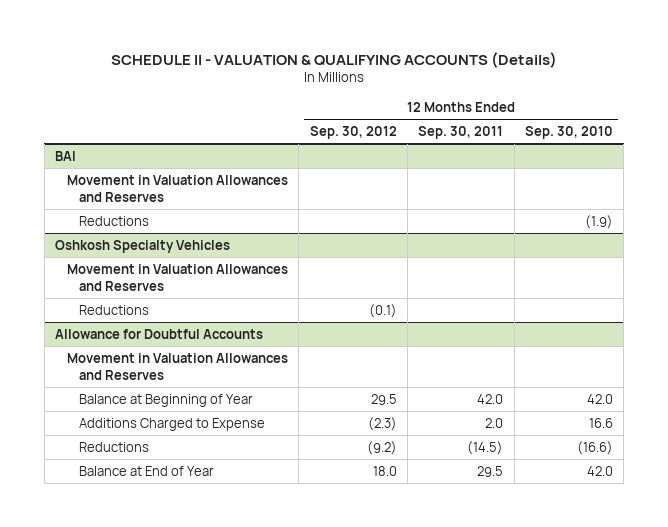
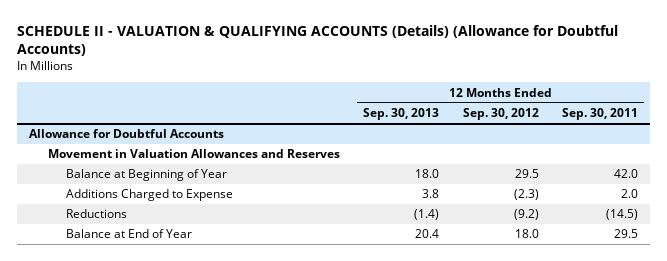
- SCHEDULE II - VALUATION & QUALIFYING ACCOUNTS (Details)
+ SCHEDULE II - VALUATION & QUALIFYING ACCOUNTS (Details) (Allowance for Doubtful Accounts)
- | 12 Months Ended Sep. 30, 2012 | 12 Months Ended Sep. 30, 2011 | 12 Months Ended Sep. 30, 2010
+ | 12 Months Ended Sep. 30, 2013 | 12 Months Ended Sep. 30, 2012 | 12 Months Ended Sep. 30, 2011
- BAI
- Movement in Valuation Allowances and Reserves
- Reductions | | | (1.9)
- Oshkosh Specialty Vehicles
- Movement in Valuation Allowances and Reserves
- Reductions | (0.1) | |

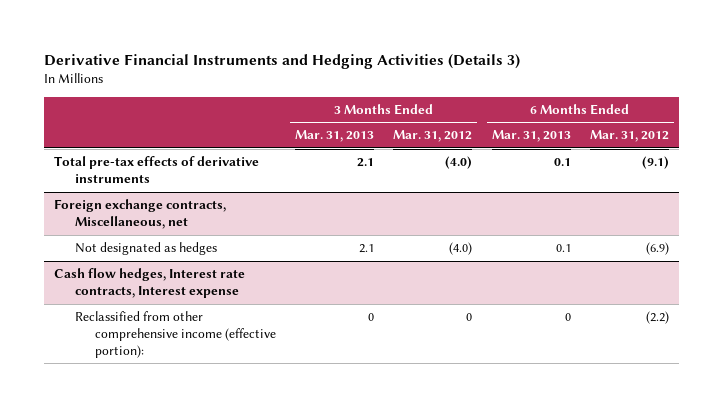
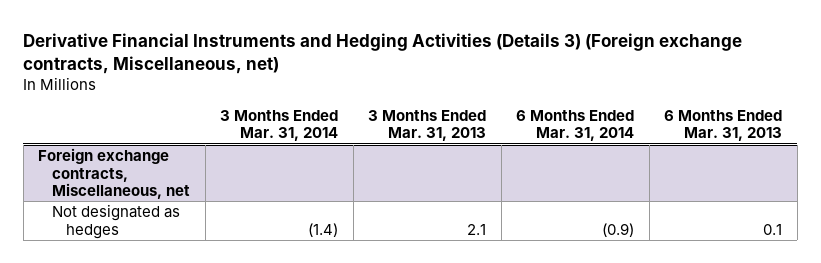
- Derivative Financial Instruments and Hedging Activities (Details 3)
+ Derivative Financial Instruments and Hedging Activities (Details 3) (Foreign exchange contracts, Miscellaneous, net)
- | 3 Months Ended Mar. 31, 2013 | 3 Months Ended Mar. 31, 2012 | 6 Months Ended Mar. 31, 2013 | 6 Months Ended Mar. 31, 2012
+ | 3 Months Ended Mar. 31, 2014 | 3 Months Ended Mar. 31, 2013 | 6 Months Ended Mar. 31, 2014 | 6 Months Ended Mar. 31, 2013
- Total pre-tax effects of derivative instruments | 2.1 | (4.0) | 0.1 | (9.1)
- Cash flow hedges, Interest rate contracts, Interest expense
- Reclassified from other comprehensive income (effective portion): | 0 | 0 | 0 | (2.2)

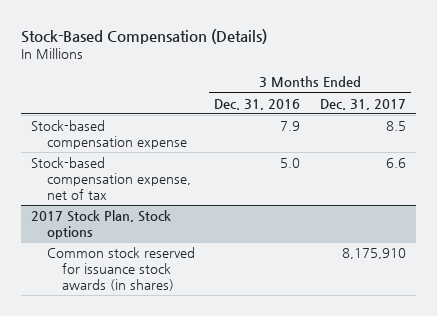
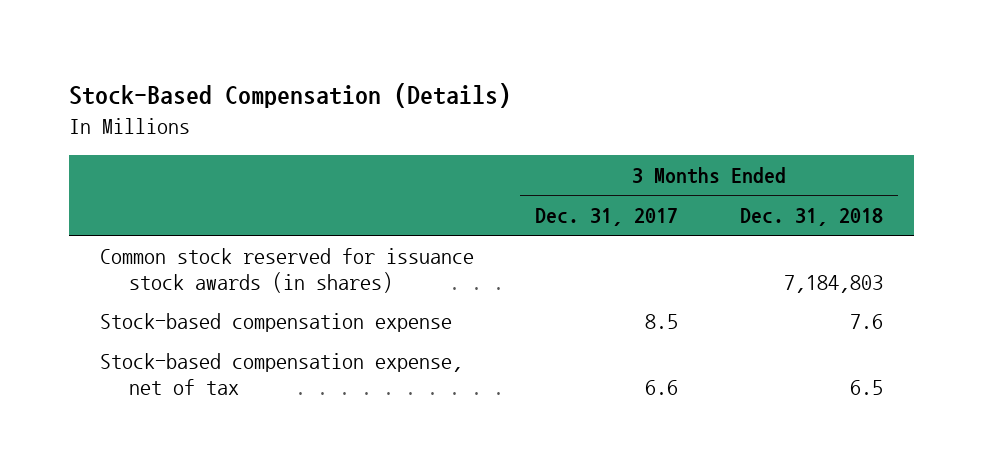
- | 3 Months Ended Dec. 31, 2016 | 3 Months Ended Dec. 31, 2017
+ | 3 Months Ended Dec. 31, 2017 | 3 Months Ended Dec. 31, 2018
+ Common stock reserved for issuance stock awards (in shares) | | 7,184,803
- 2017 Stock Plan, Stock options
- Common stock reserved for issuance stock awards (in shares) | | 8,175,910

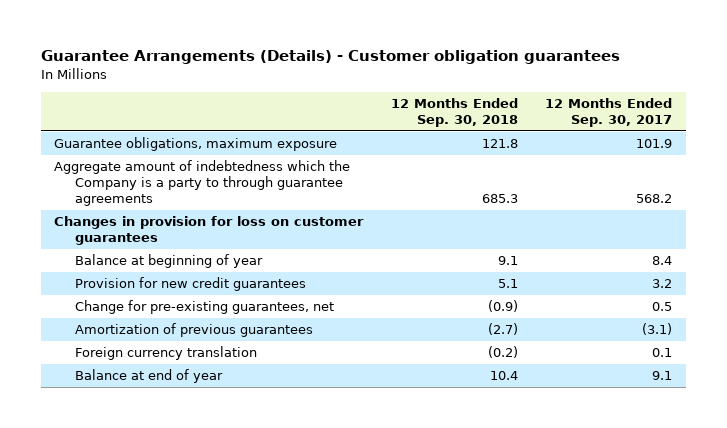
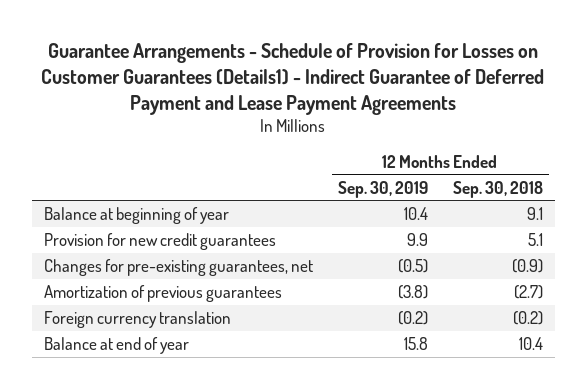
- Guarantee Arrangements (Details) - Customer obligation guarantees
+ Guarantee Arrangements - Schedule of Provision for Losses on Customer Guarantees (Details1) - Indirect Guarantee of Deferred Payment and Lease Payment Agreements
- | 12 Months Ended Sep. 30, 2018 | 12 Months Ended Sep. 30, 2017
+ | 12 Months Ended Sep. 30, 2019 | 12 Months Ended Sep. 30, 2018
- Guarantee obligations, maximum exposure | 121.8 | 101.9
- Aggregate amount of indebtedness which the Company is a party to through guarantee agreements | 685.3 | 568.2
- Changes in provision for loss on customer guarantees
- Change for pre-existing guarantees, net | (0.9) | 0.5
+ Changes for pre-existing guarantees, net | (0.5) | (0.9)

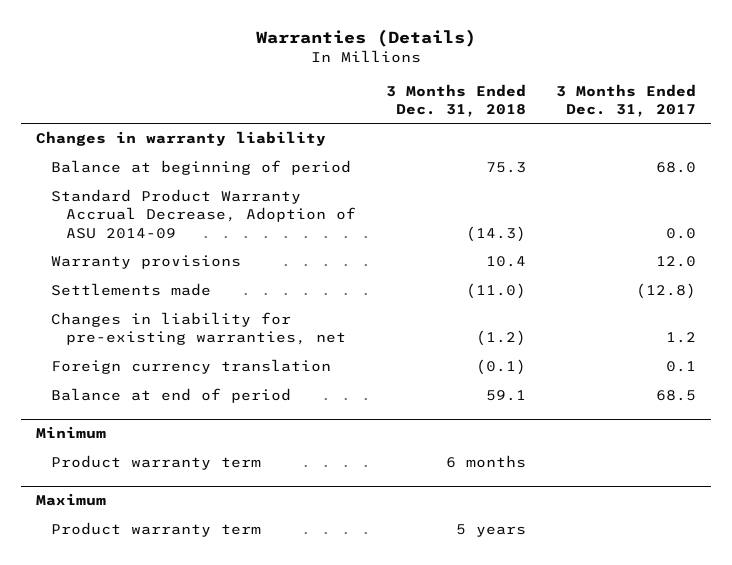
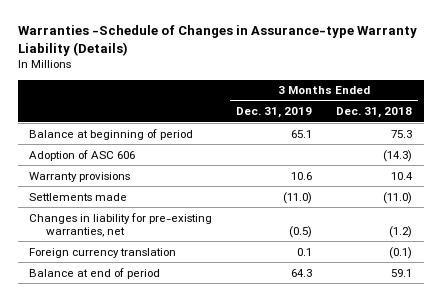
- Warranties (Details)
+ Warranties -Schedule of Changes in Assurance-type Warranty Liability (Details)
- | 3 Months Ended Dec. 31, 2018 | 3 Months Ended Dec. 31, 2017
+ | 3 Months Ended Dec. 31, 2019 | 3 Months Ended Dec. 31, 2018
- Changes in warranty liability
- Standard Product Warranty Accrual Decrease, Adoption of ASU 2014-09 | (14.3) | 0.0
+ Adoption of ASC 606 | | (14.3)
- Minimum
- Product warranty term | 6 months |
- Maximum
- Product warranty term | 5 years |

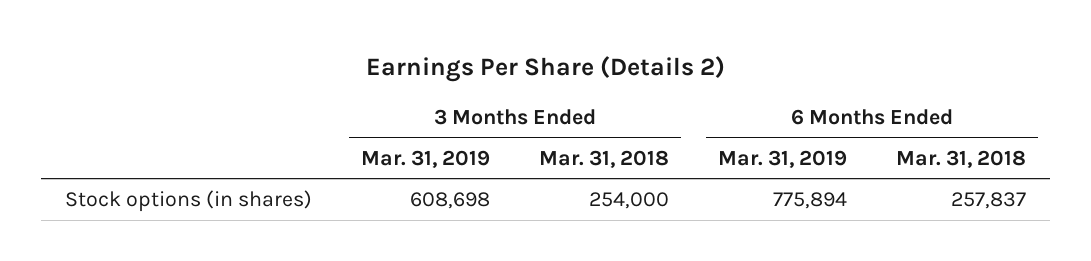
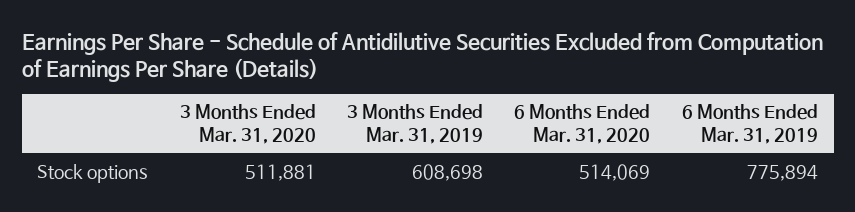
- Earnings Per Share (Details 2)
+ Earnings Per Share - Schedule of Antidilutive Securities Excluded from Computation of Earnings Per Share (Details)
- | 3 Months Ended Mar. 31, 2019 | 3 Months Ended Mar. 31, 2018 | 6 Months Ended Mar. 31, 2019 | 6 Months Ended Mar. 31, 2018
+ | 3 Months Ended Mar. 31, 2020 | 3 Months Ended Mar. 31, 2019 | 6 Months Ended Mar. 31, 2020 | 6 Months Ended Mar. 31, 2019
- Stock options (in shares) | 608,698 | 254,000 | 775,894 | 257,837
+ Stock options | 511,881 | 608,698 | 514,069 | 775,894

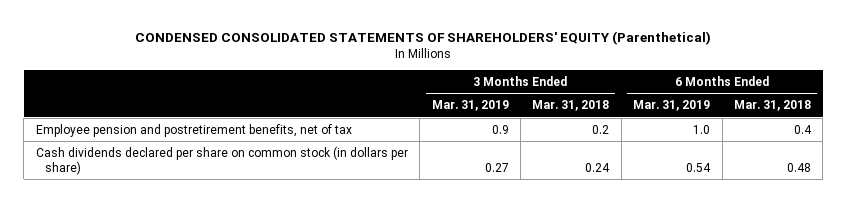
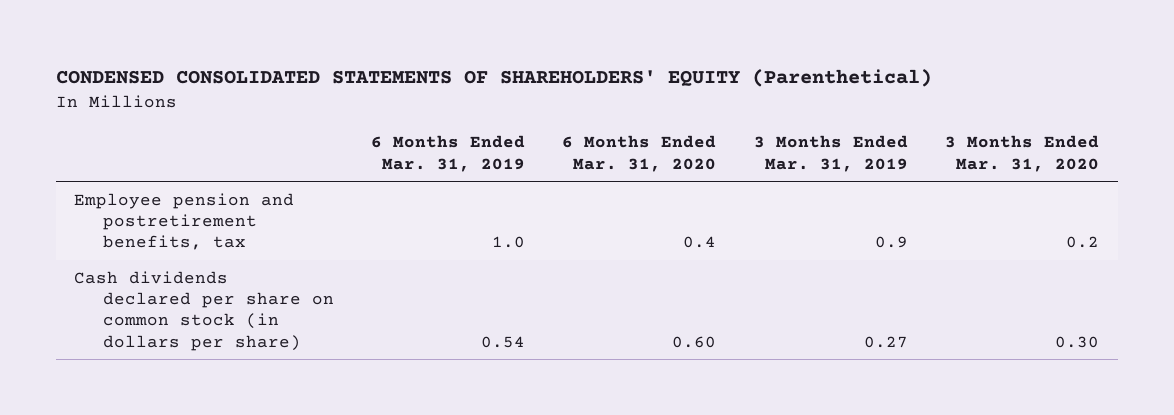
- | 3 Months Ended Mar. 31, 2019 | 3 Months Ended Mar. 31, 2018 | 6 Months Ended Mar. 31, 2019 | 6 Months Ended Mar. 31, 2018
+ | 6 Months Ended Mar. 31, 2019 | 6 Months Ended Mar. 31, 2020 | 3 Months Ended Mar. 31, 2019 | 3 Months Ended Mar. 31, 2020
- Employee pension and postretirement benefits, net of tax | 0.9 | 0.2 | 1.0 | 0.4
+ Employee pension and postretirement benefits, tax | 1.0 | 0.4 | 0.9 | 0.2

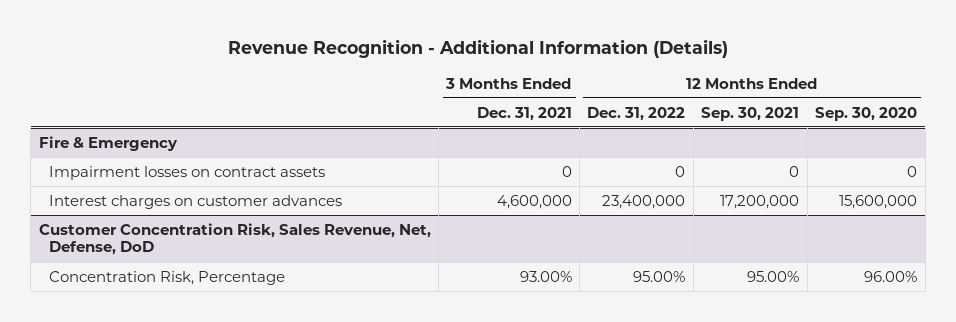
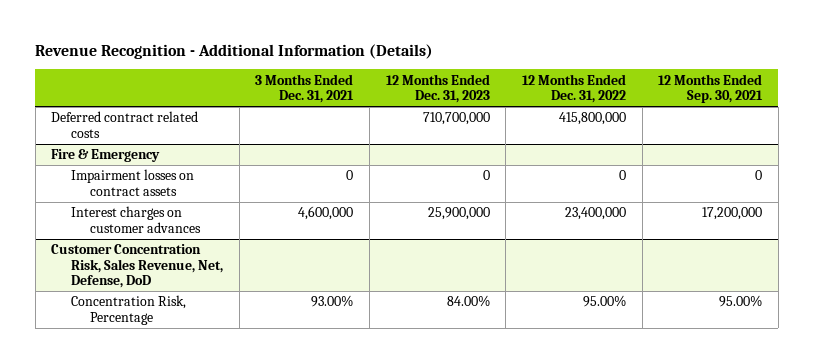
- | 3 Months Ended Dec. 31, 2021 | 12 Months Ended Dec. 31, 2022 | 12 Months Ended Sep. 30, 2021 | 12 Months Ended Sep. 30, 2020
+ | 3 Months Ended Dec. 31, 2021 | 12 Months Ended Dec. 31, 2023 | 12 Months Ended Dec. 31, 2022 | 12 Months Ended Sep. 30, 2021
+ Deferred contract related costs | | 710,700,000 | 415,800,000 |

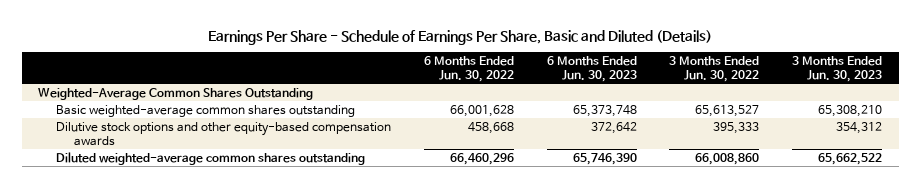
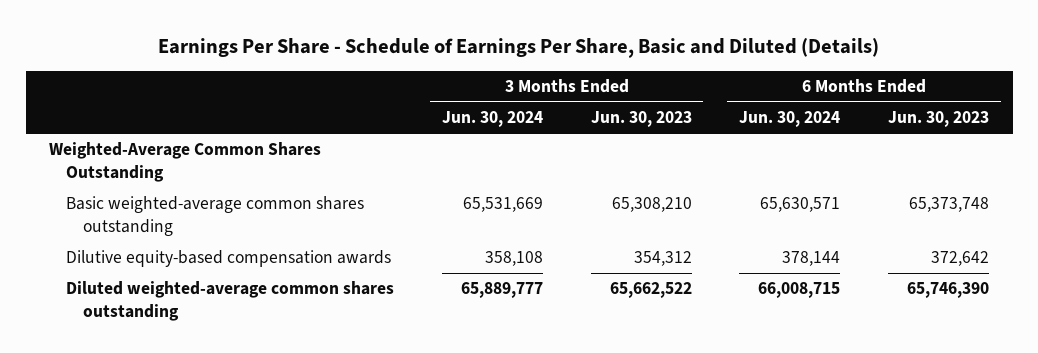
- | 6 Months Ended Jun. 30, 2022 | 6 Months Ended Jun. 30, 2023 | 3 Months Ended Jun. 30, 2022 | 3 Months Ended Jun. 30, 2023
+ | 3 Months Ended Jun. 30, 2024 | 3 Months Ended Jun. 30, 2023 | 6 Months Ended Jun. 30, 2024 | 6 Months Ended Jun. 30, 2023
- Dilutive stock options and other equity-based compensation awards | 458,668 | 372,642 | 395,333 | 354,312
+ Dilutive equity-based compensation awards | 358,108 | 354,312 | 378,144 | 372,642

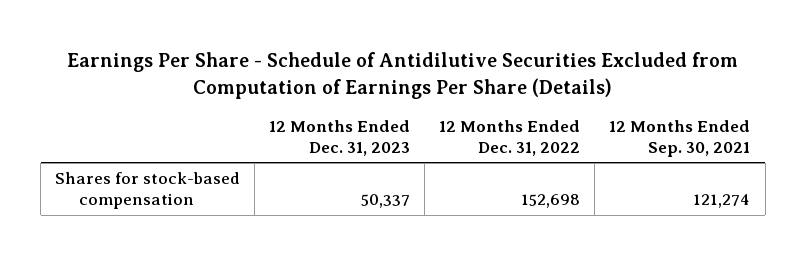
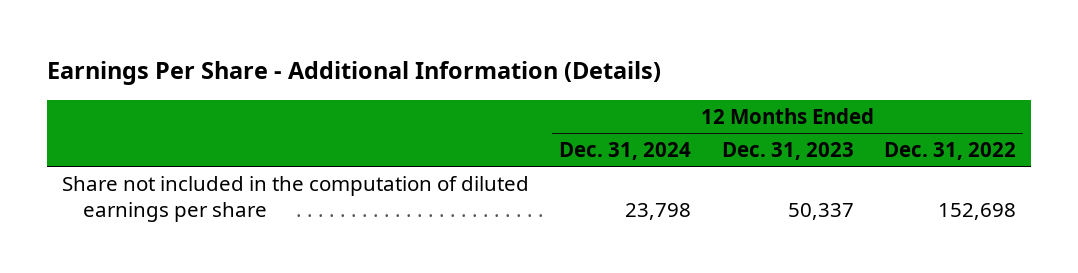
- Earnings Per Share - Schedule of Antidilutive Securities Excluded from Computation of Earnings Per Share (Details)
+ Earnings Per Share - Additional Information (Details)
- | 12 Months Ended Dec. 31, 2023 | 12 Months Ended Dec. 31, 2022 | 12 Months Ended Sep. 30, 2021
+ | 12 Months Ended Dec. 31, 2024 | 12 Months Ended Dec. 31, 2023 | 12 Months Ended Dec. 31, 2022
- Shares for stock-based compensation | 50,337 | 152,698 | 121,274
+ Share not included in the computation of diluted earnings per share | 23,798 | 50,337 | 152,698

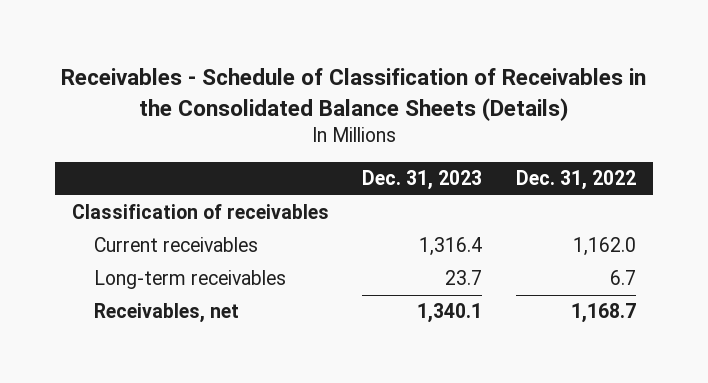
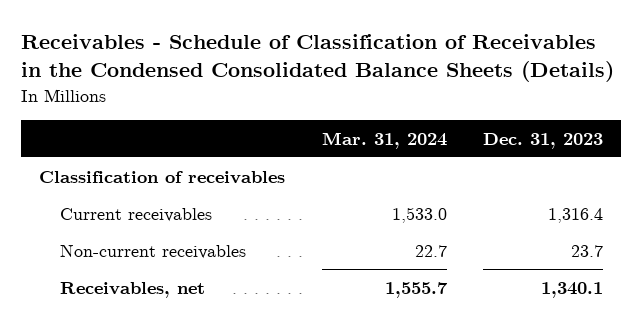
- Receivables - Schedule of Classification of Receivables in the Consolidated Balance Sheets (Details)
+ Receivables - Schedule of Classification of Receivables in the Condensed Consolidated Balance Sheets (Details)
- | Dec. 31, 2023 | Dec. 31, 2022
+ | Mar. 31, 2024 | Dec. 31, 2023
- Long-term receivables | 23.7 | 6.7
+ Non-current receivables | 22.7 | 23.7

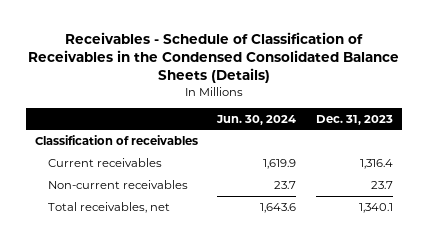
- | Mar. 31, 2024 | Dec. 31, 2023
+ | Jun. 30, 2024 | Dec. 31, 2023
- Receivables, net | 1,555.7 | 1,340.1
+ Total receivables, net | 1,643.6 | 1,340.1

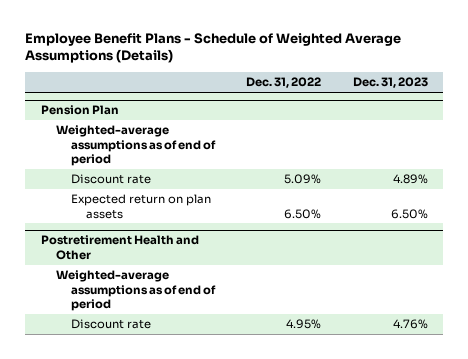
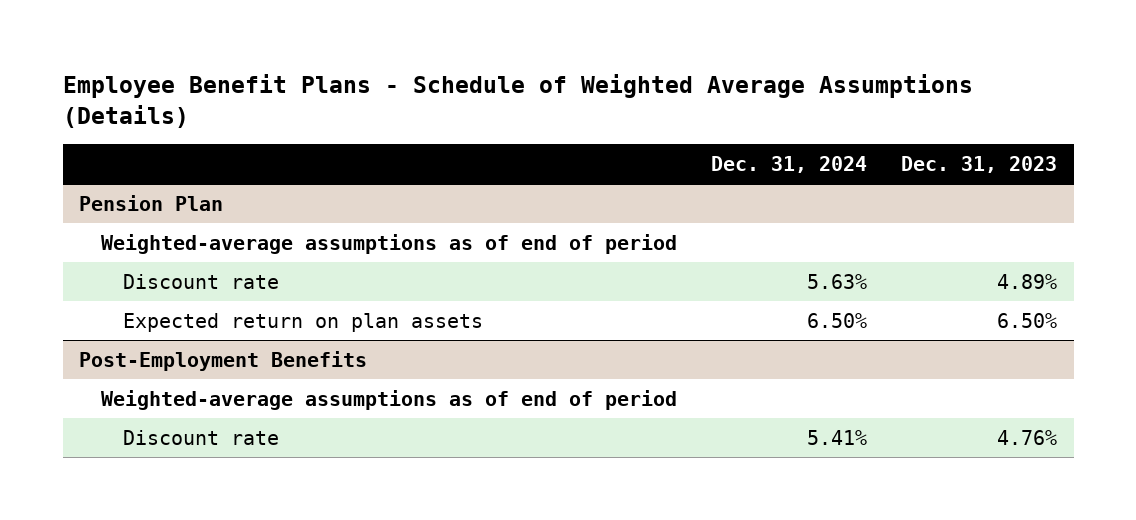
- | Dec. 31, 2022 | Dec. 31, 2023
+ | Dec. 31, 2024 | Dec. 31, 2023
- Postretirement Health and Other
+ Post-Employment Benefits

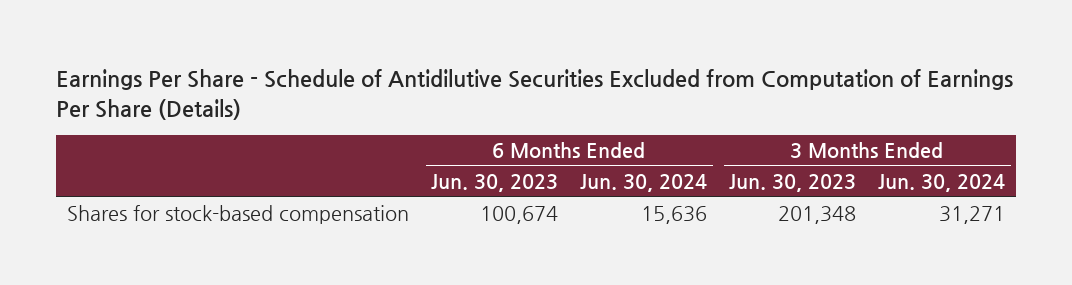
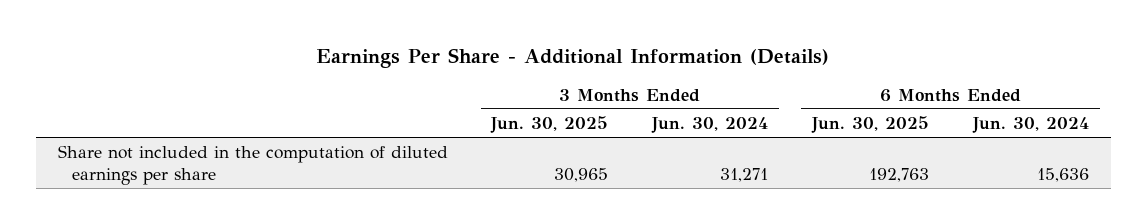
- Earnings Per Share - Schedule of Antidilutive Securities Excluded from Computation of Earnings Per Share (Details)
+ Earnings Per Share - Additional Information (Details)
- | 6 Months Ended Jun. 30, 2023 | 6 Months Ended Jun. 30, 2024 | 3 Months Ended Jun. 30, 2023 | 3 Months Ended Jun. 30, 2024
+ | 3 Months Ended Jun. 30, 2025 | 3 Months Ended Jun. 30, 2024 | 6 Months Ended Jun. 30, 2025 | 6 Months Ended Jun. 30, 2024
- Shares for stock-based compensation | 100,674 | 15,636 | 201,348 | 31,271
+ Share not included in the computation of diluted earnings per share | 30,965 | 31,271 | 192,763 | 15,636

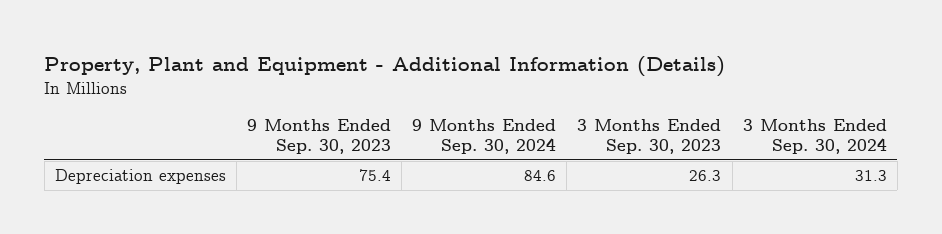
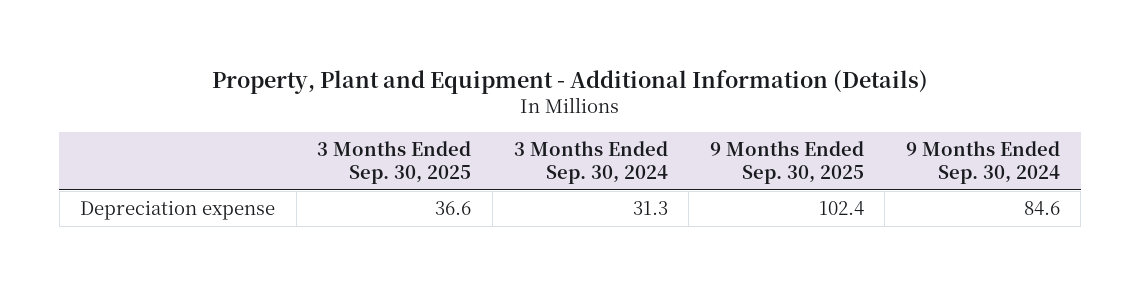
- | 9 Months Ended Sep. 30, 2023 | 9 Months Ended Sep. 30, 2024 | 3 Months Ended Sep. 30, 2023 | 3 Months Ended Sep. 30, 2024
+ | 3 Months Ended Sep. 30, 2025 | 3 Months Ended Sep. 30, 2024 | 9 Months Ended Sep. 30, 2025 | 9 Months Ended Sep. 30, 2024
- Depreciation expenses | 75.4 | 84.6 | 26.3 | 31.3
+ Depreciation expense | 36.6 | 31.3 | 102.4 | 84.6

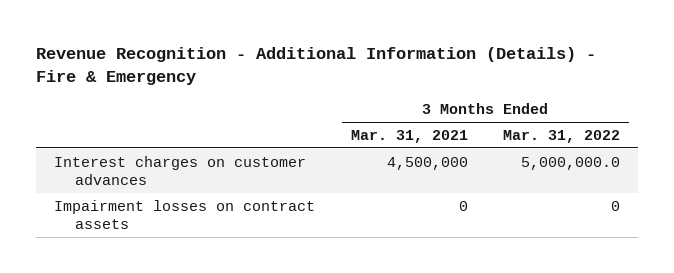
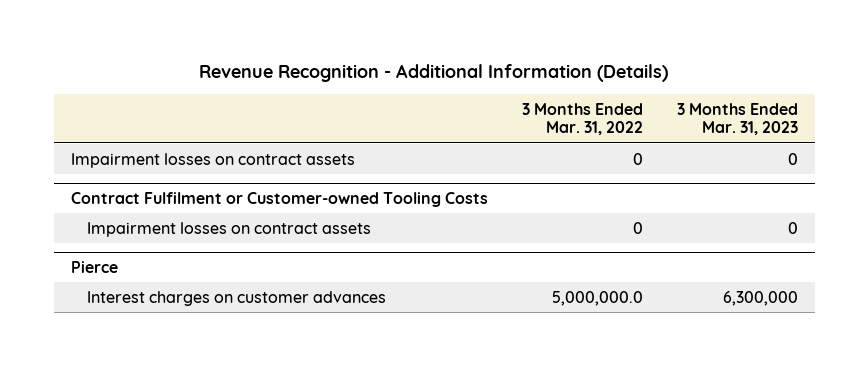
- Revenue Recognition - Additional Information (Details) - Fire & Emergency
+ Revenue Recognition - Additional Information (Details)
- | 3 Months Ended Mar. 31, 2021 | 3 Months Ended Mar. 31, 2022
+ | 3 Months Ended Mar. 31, 2022 | 3 Months Ended Mar. 31, 2023
- Interest charges on customer advances | 4,500,000 | 5,000,000.0
+ Contract Fulfilment or Customer-owned Tooling Costs
+ Impairment losses on contract assets | 0 | 0
+ Pierce
+ Interest charges on customer advances | 5,000,000.0 | 6,300,000

